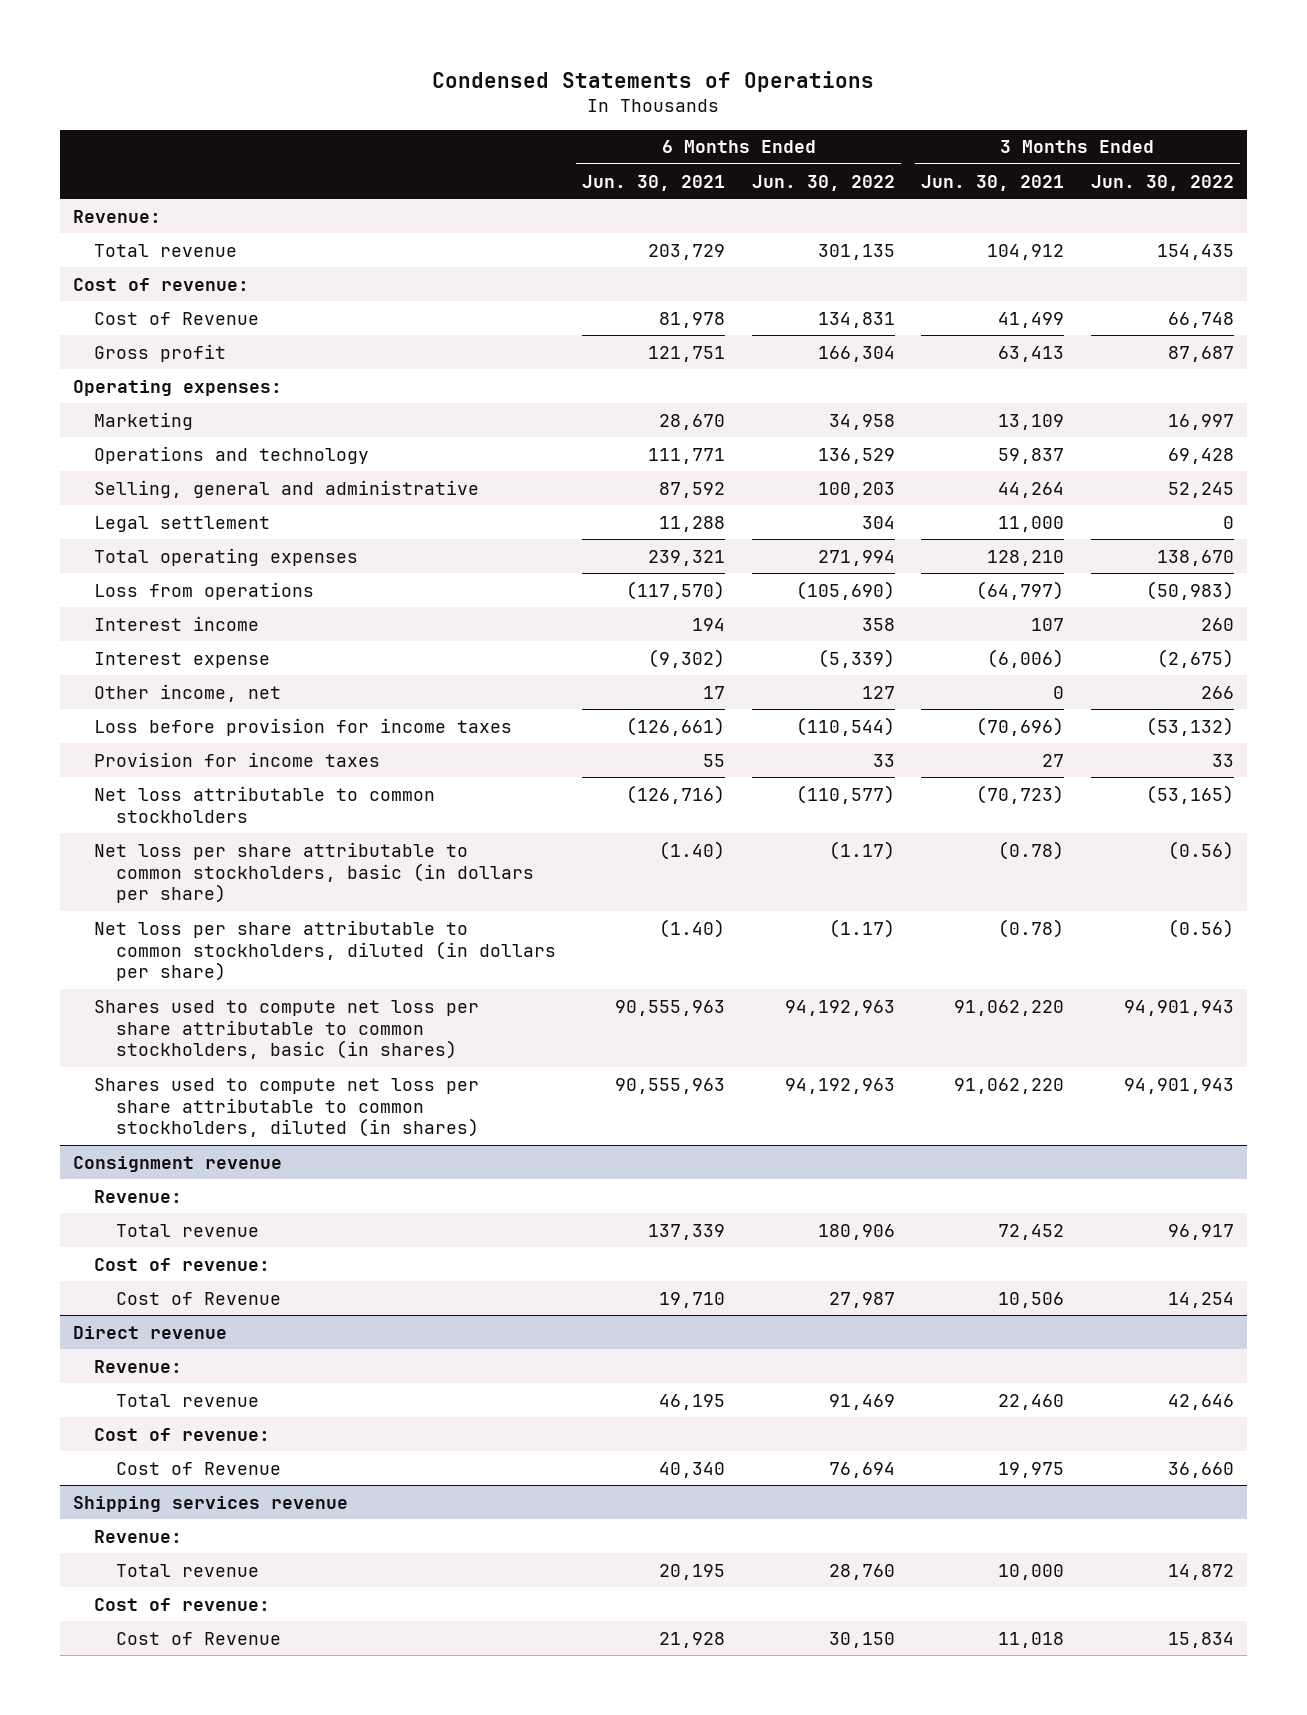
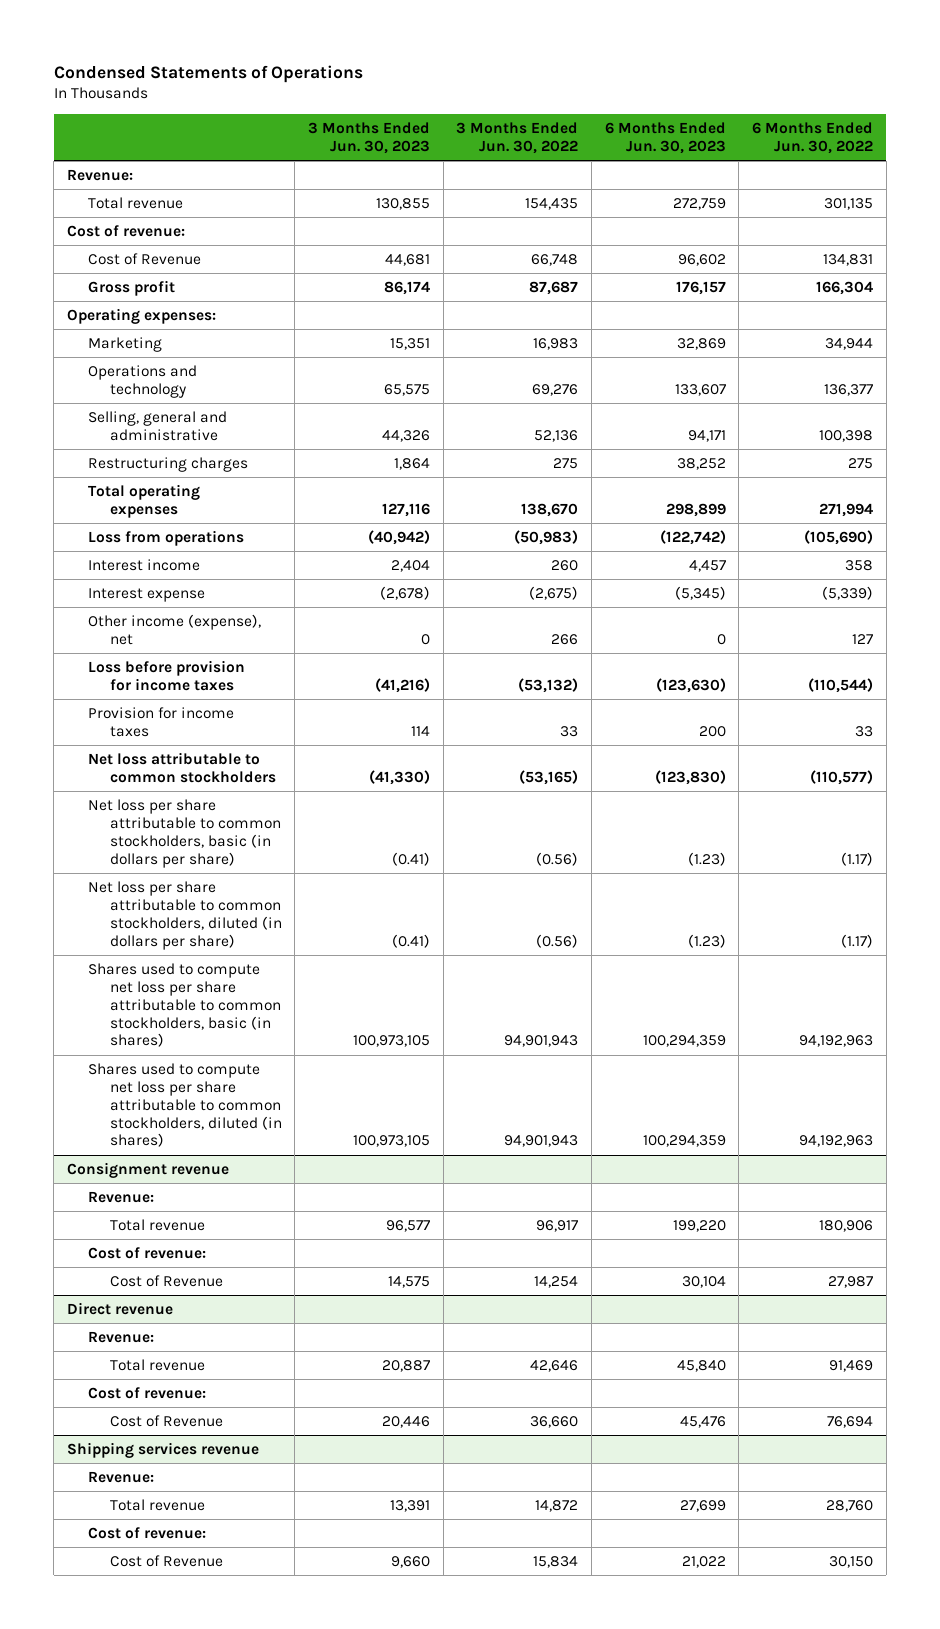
- | 6 Months Ended Jun. 30, 2021 | 6 Months Ended Jun. 30, 2022 | 3 Months Ended Jun. 30, 2021 | 3 Months Ended Jun. 30, 2022
+ | 3 Months Ended Jun. 30, 2023 | 3 Months Ended Jun. 30, 2022 | 6 Months Ended Jun. 30, 2023 | 6 Months Ended Jun. 30, 2022
- Marketing | 28,670 | 34,958 | 13,109 | 16,997
- Operations and technology | 111,771 | 136,529 | 59,837 | 69,428
- Selling, general and administrative | 87,592 | 100,203 | 44,264 | 52,245
- Legal settlement | 11,288 | 304 | 11,000 | 0
+ Marketing | 15,351 | 16,983 | 32,869 | 34,944
+ Operations and technology | 65,575 | 69,276 | 133,607 | 136,377
+ Selling, general and administrative | 44,326 | 52,136 | 94,171 | 100,398
+ Restructuring charges | 1,864 | 275 | 38,252 | 275
- Other income, net | 17 | 127 | 0 | 266
+ Other income (expense), net | 0 | 266 | 0 | 127

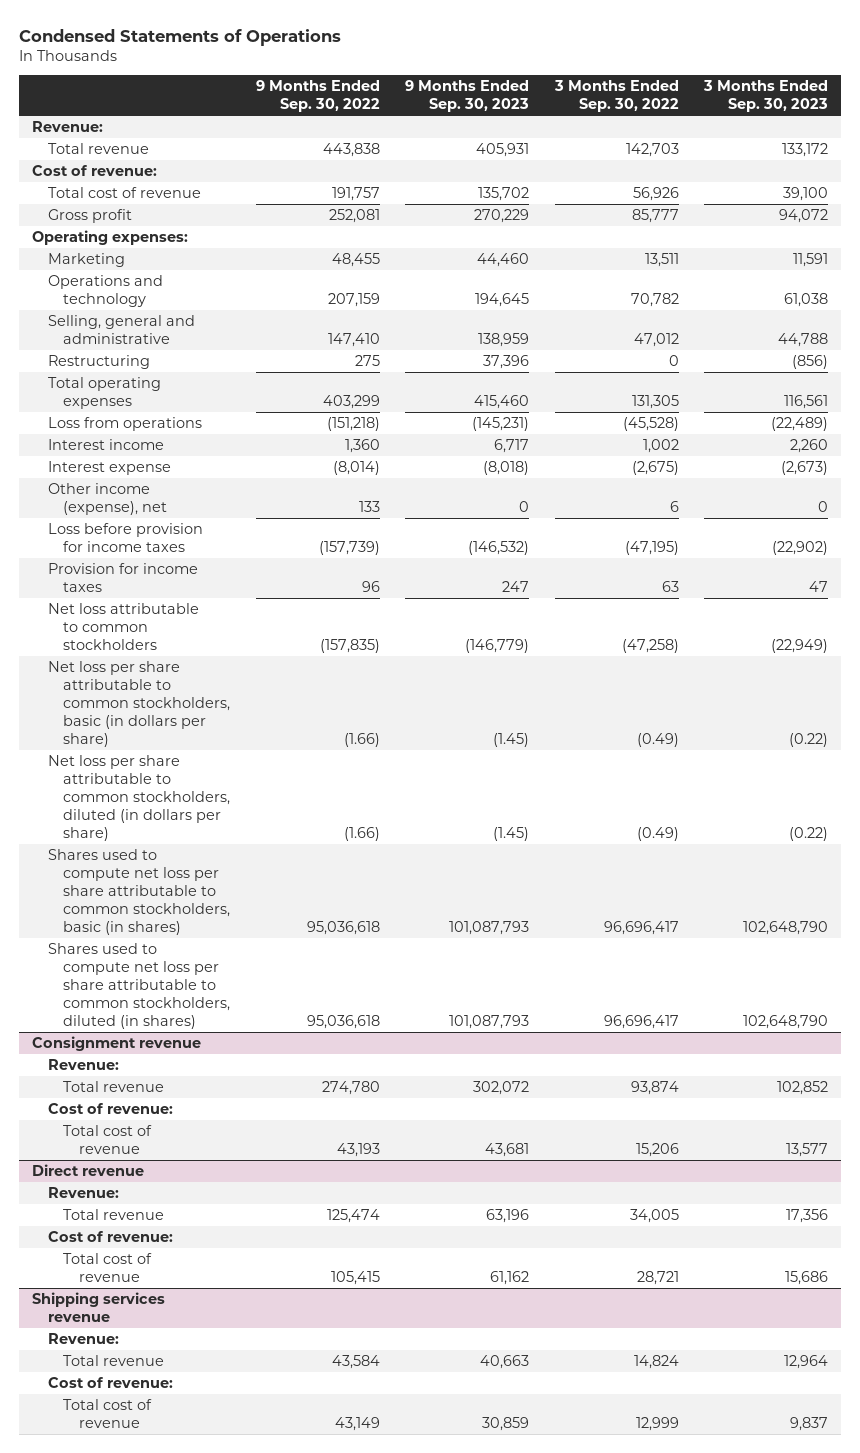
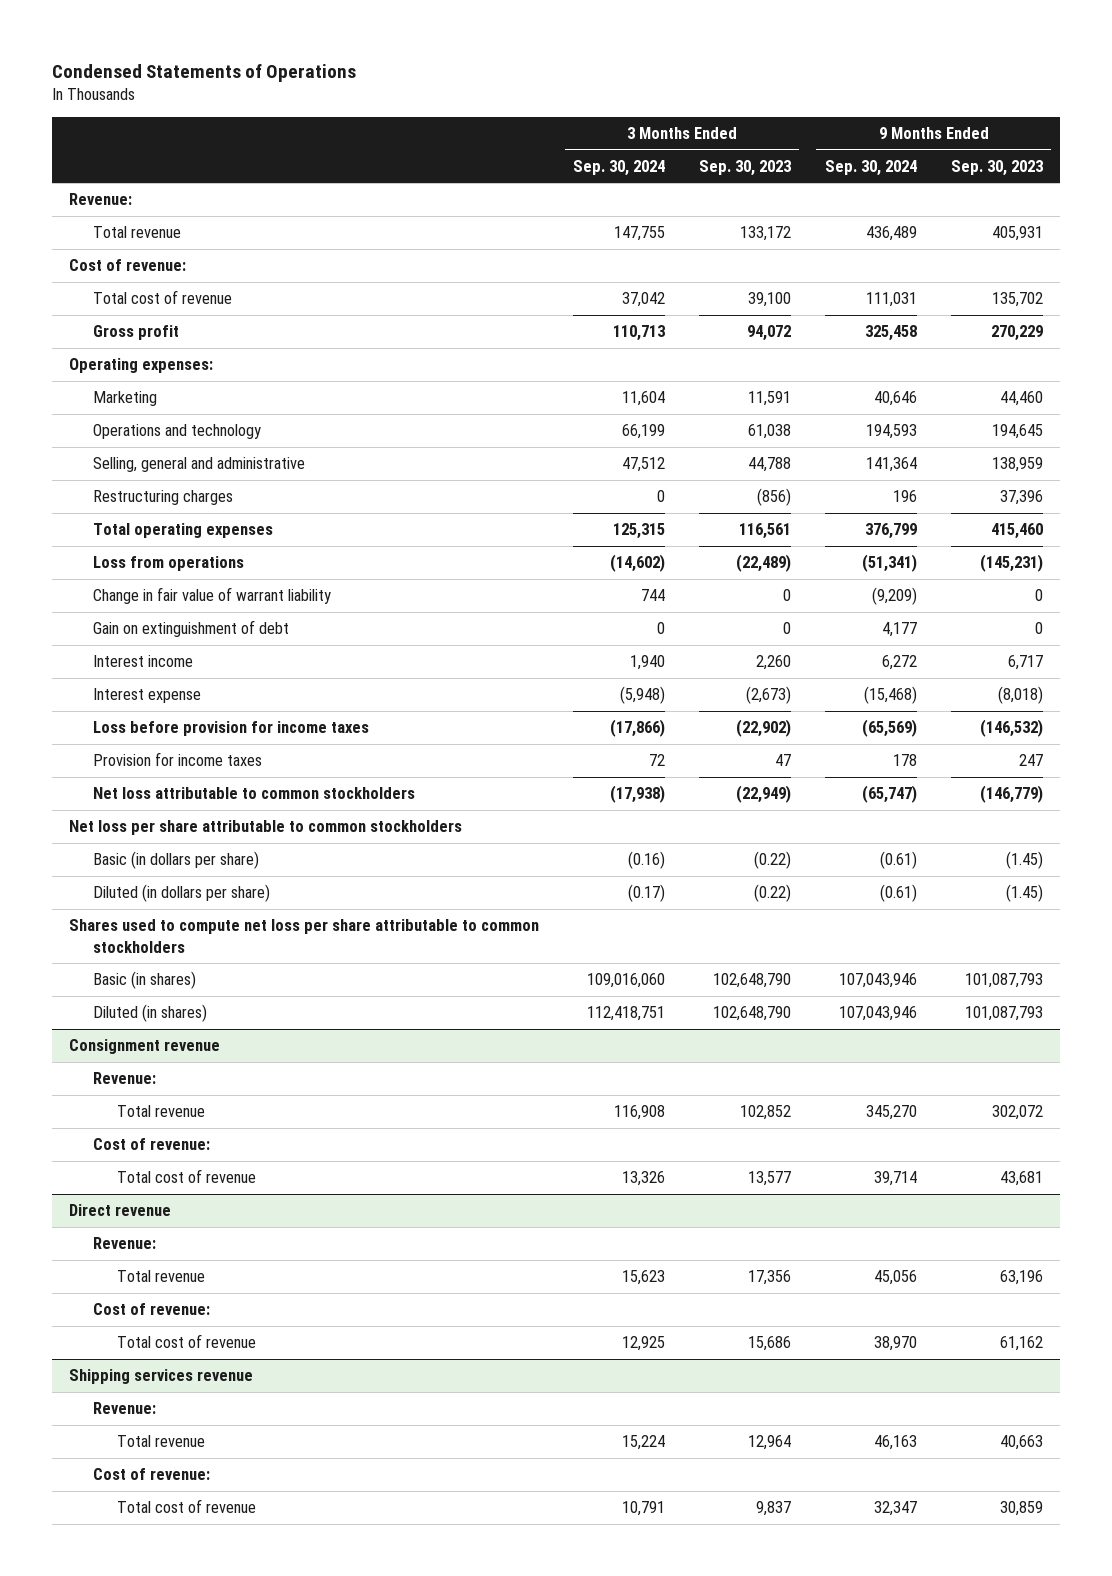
- | 9 Months Ended Sep. 30, 2022 | 9 Months Ended Sep. 30, 2023 | 3 Months Ended Sep. 30, 2022 | 3 Months Ended Sep. 30, 2023
+ | 3 Months Ended Sep. 30, 2024 | 3 Months Ended Sep. 30, 2023 | 9 Months Ended Sep. 30, 2024 | 9 Months Ended Sep. 30, 2023
- Restructuring | 275 | 37,396 | 0 | (856)
+ Restructuring charges | 0 | (856) | 196 | 37,396
+ Change in fair value of warrant liability | 744 | 0 | (9,209) | 0
+ Gain on extinguishment of debt | 0 | 0 | 4,177 | 0
- Other income (expense), net | 133 | 0 | 6 | 0
- Net loss per share attributable to common stockholders, basic (in dollars per share) | (1.66) | (1.45) | (0.49) | (0.22)
- Net loss per share attributable to common stockholders, diluted (in dollars per share) | (1.66) | (1.45) | (0.49) | (0.22)
- Shares used to compute net loss per share attributable to common stockholders, basic (in shares) | 95,036,618 | 101,087,793 | 96,696,417 | 102,648,790
- Shares used to compute net loss per share attributable to common stockholders, diluted (in shares) | 95,036,618 | 101,087,793 | 96,696,417 | 102,648,790
+ Net loss per share attributable to common stockholders
+ Basic (in dollars per share) | (0.16) | (0.22) | (0.61) | (1.45)
+ Diluted (in dollars per share) | (0.17) | (0.22) | (0.61) | (1.45)
+ Shares used to compute net loss per share attributable to common stockholders
+ Basic (in shares) | 109,016,060 | 102,648,790 | 107,043,946 | 101,087,793
+ Diluted (in shares) | 112,418,751 | 102,648,790 | 107,043,946 | 101,087,793

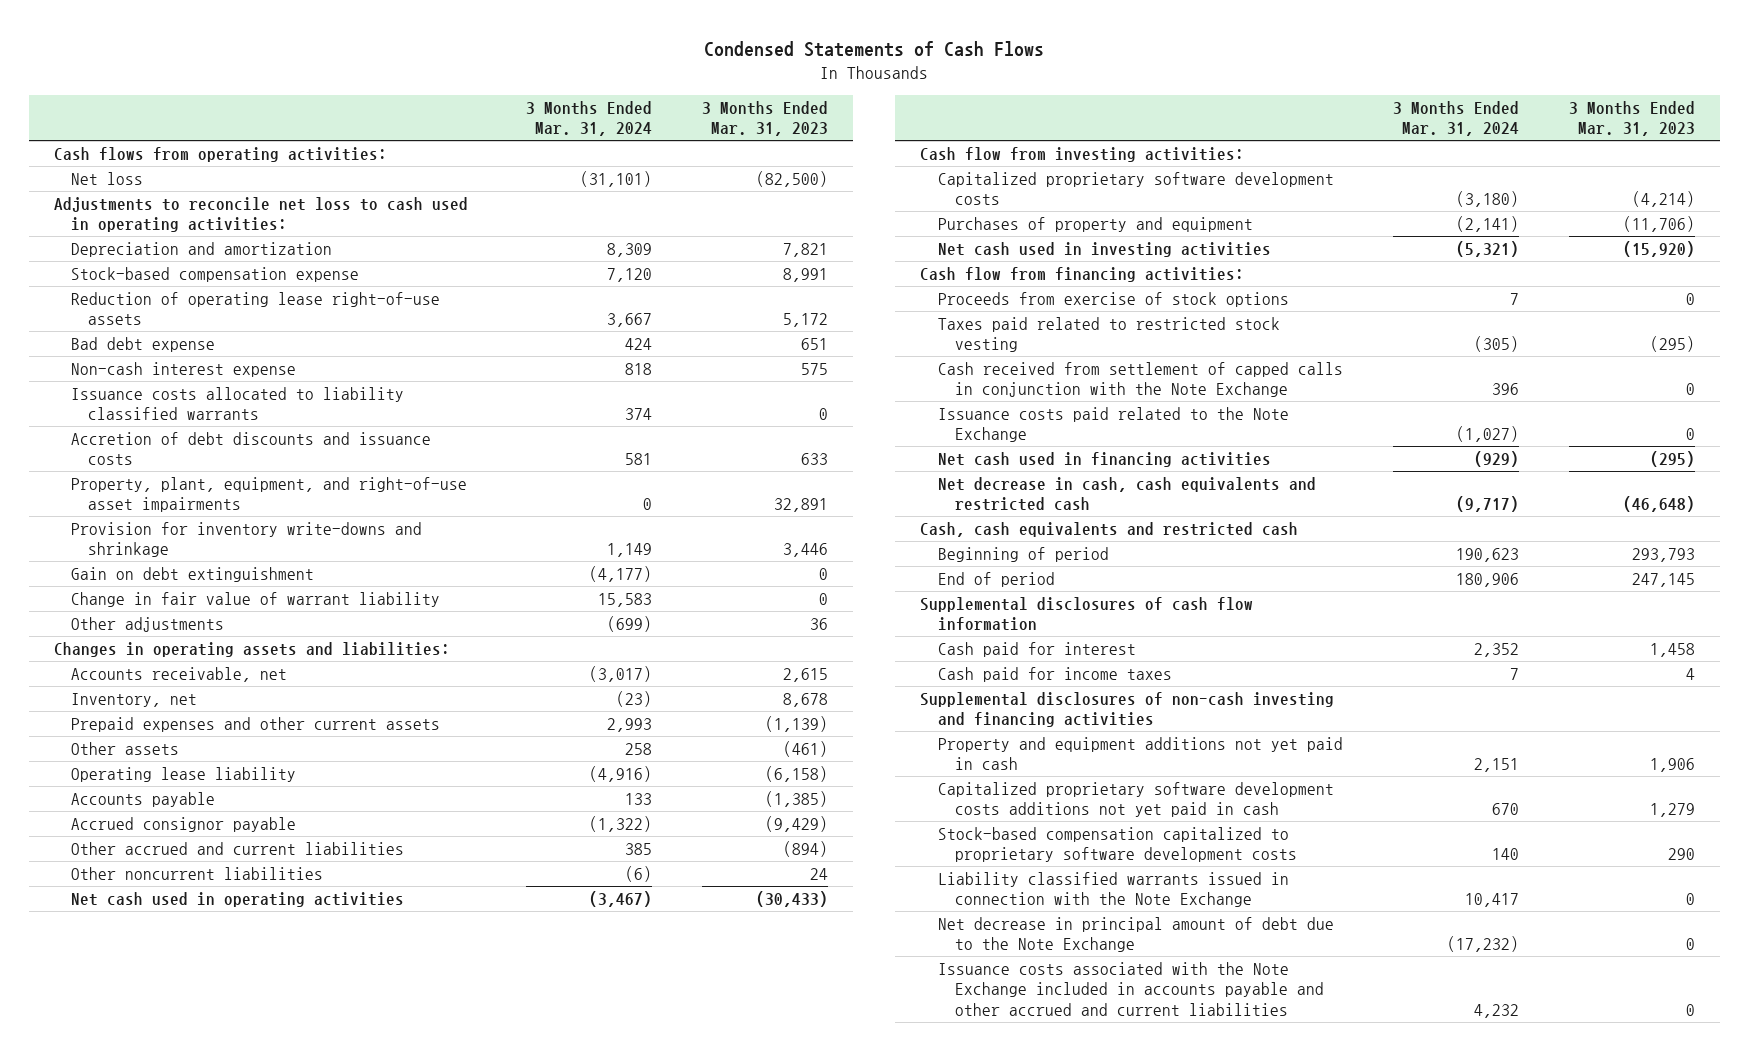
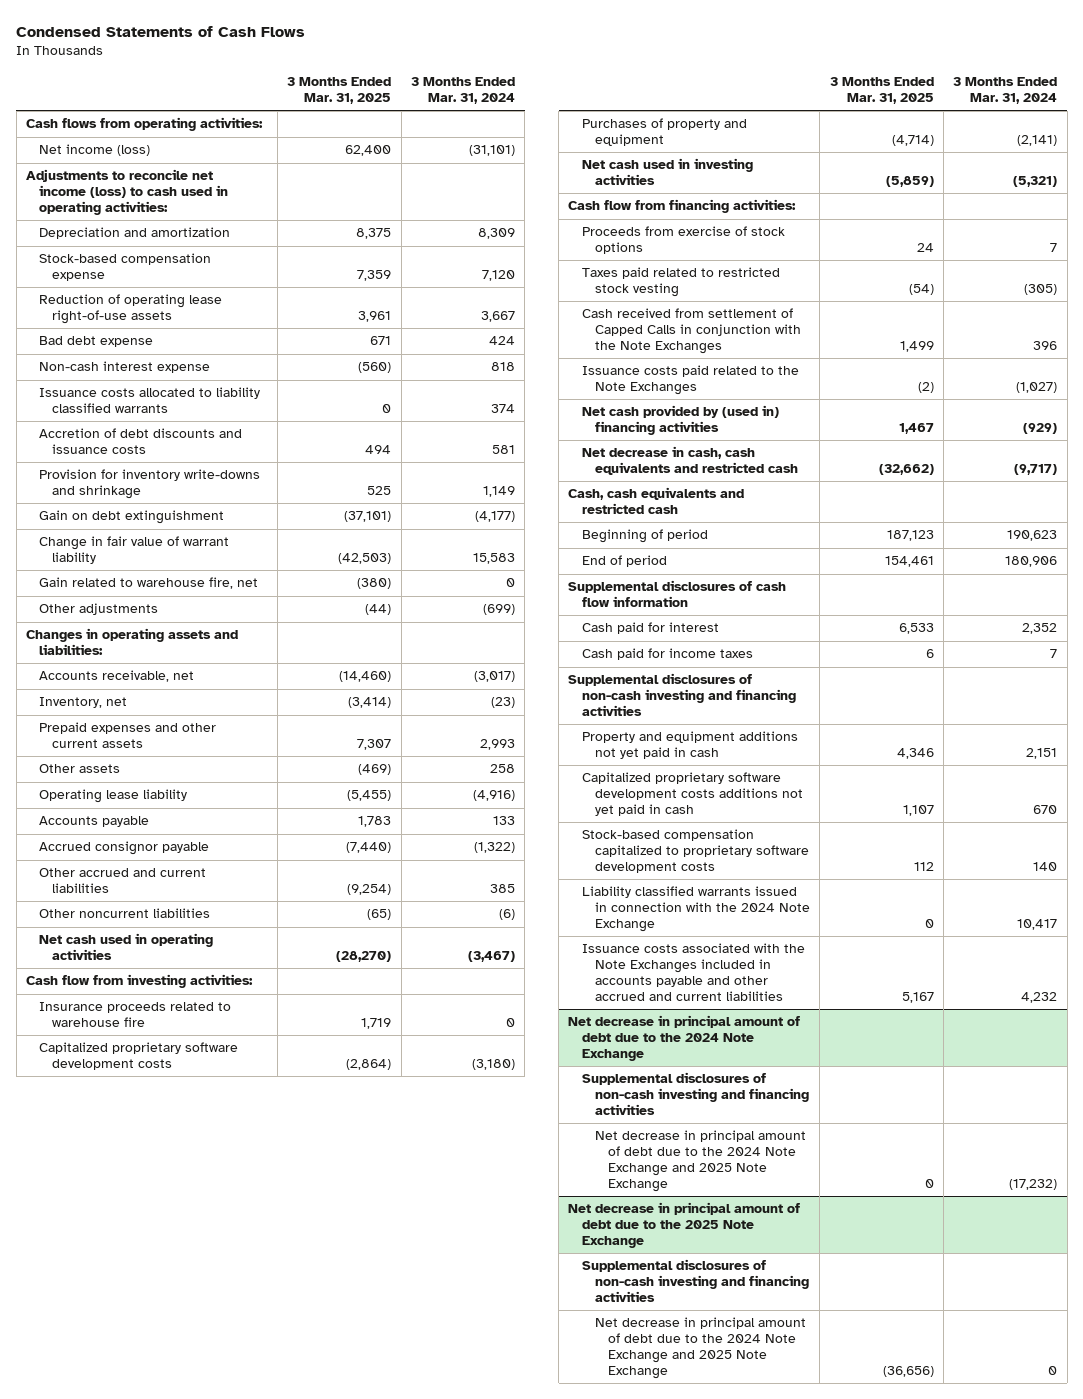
- | 3 Months Ended Mar. 31, 2024 | 3 Months Ended Mar. 31, 2023
+ | 3 Months Ended Mar. 31, 2025 | 3 Months Ended Mar. 31, 2024
- Net loss | (31,101) | (82,500)
- Adjustments to reconcile net loss to cash used in operating activities:
+ Net income (loss) | 62,400 | (31,101)
+ Adjustments to reconcile net income (loss) to cash used in operating activities:
- Property, plant, equipment, and right-of-use asset impairments | 0 | 32,891
+ Gain related to warehouse fire, net | (380) | 0
+ Insurance proceeds related to warehouse fire | 1,719 | 0
- Cash received from settlement of capped calls in conjunction with the Note Exchange | 396 | 0
- Issuance costs paid related to the Note Exchange | (1,027) | 0
- Net cash used in financing activities | (929) | (295)
+ Cash received from settlement of Capped Calls in conjunction with the Note Exchanges | 1,499 | 396
+ Issuance costs paid related to the Note Exchanges | (2) | (1,027)
+ Net cash provided by (used in) financing activities | 1,467 | (929)
- Liability classified warrants issued in connection with the Note Exchange | 10,417 | 0
- Net decrease in principal amount of debt due to the Note Exchange | (17,232) | 0
- Issuance costs associated with the Note Exchange included in accounts payable and other accrued and current liabilities | 4,232 | 0
+ Liability classified warrants issued in connection with the 2024 Note Exchange | 0 | 10,417
+ Issuance costs associated with the Note Exchanges included in accounts payable and other accrued and current liabilities | 5,167 | 4,232
+ Net decrease in principal amount of debt due to the 2024 Note Exchange
+ Supplemental disclosures of non-cash investing and financing activities
+ Net decrease in principal amount of debt due to the 2024 Note Exchange and 2025 Note Exchange | 0 | (17,232)
+ Net decrease in principal amount of debt due to the 2025 Note Exchange
+ Supplemental disclosures of non-cash investing and financing activities
+ Net decrease in principal amount of debt due to the 2024 Note Exchange and 2025 Note Exchange | (36,656) | 0

